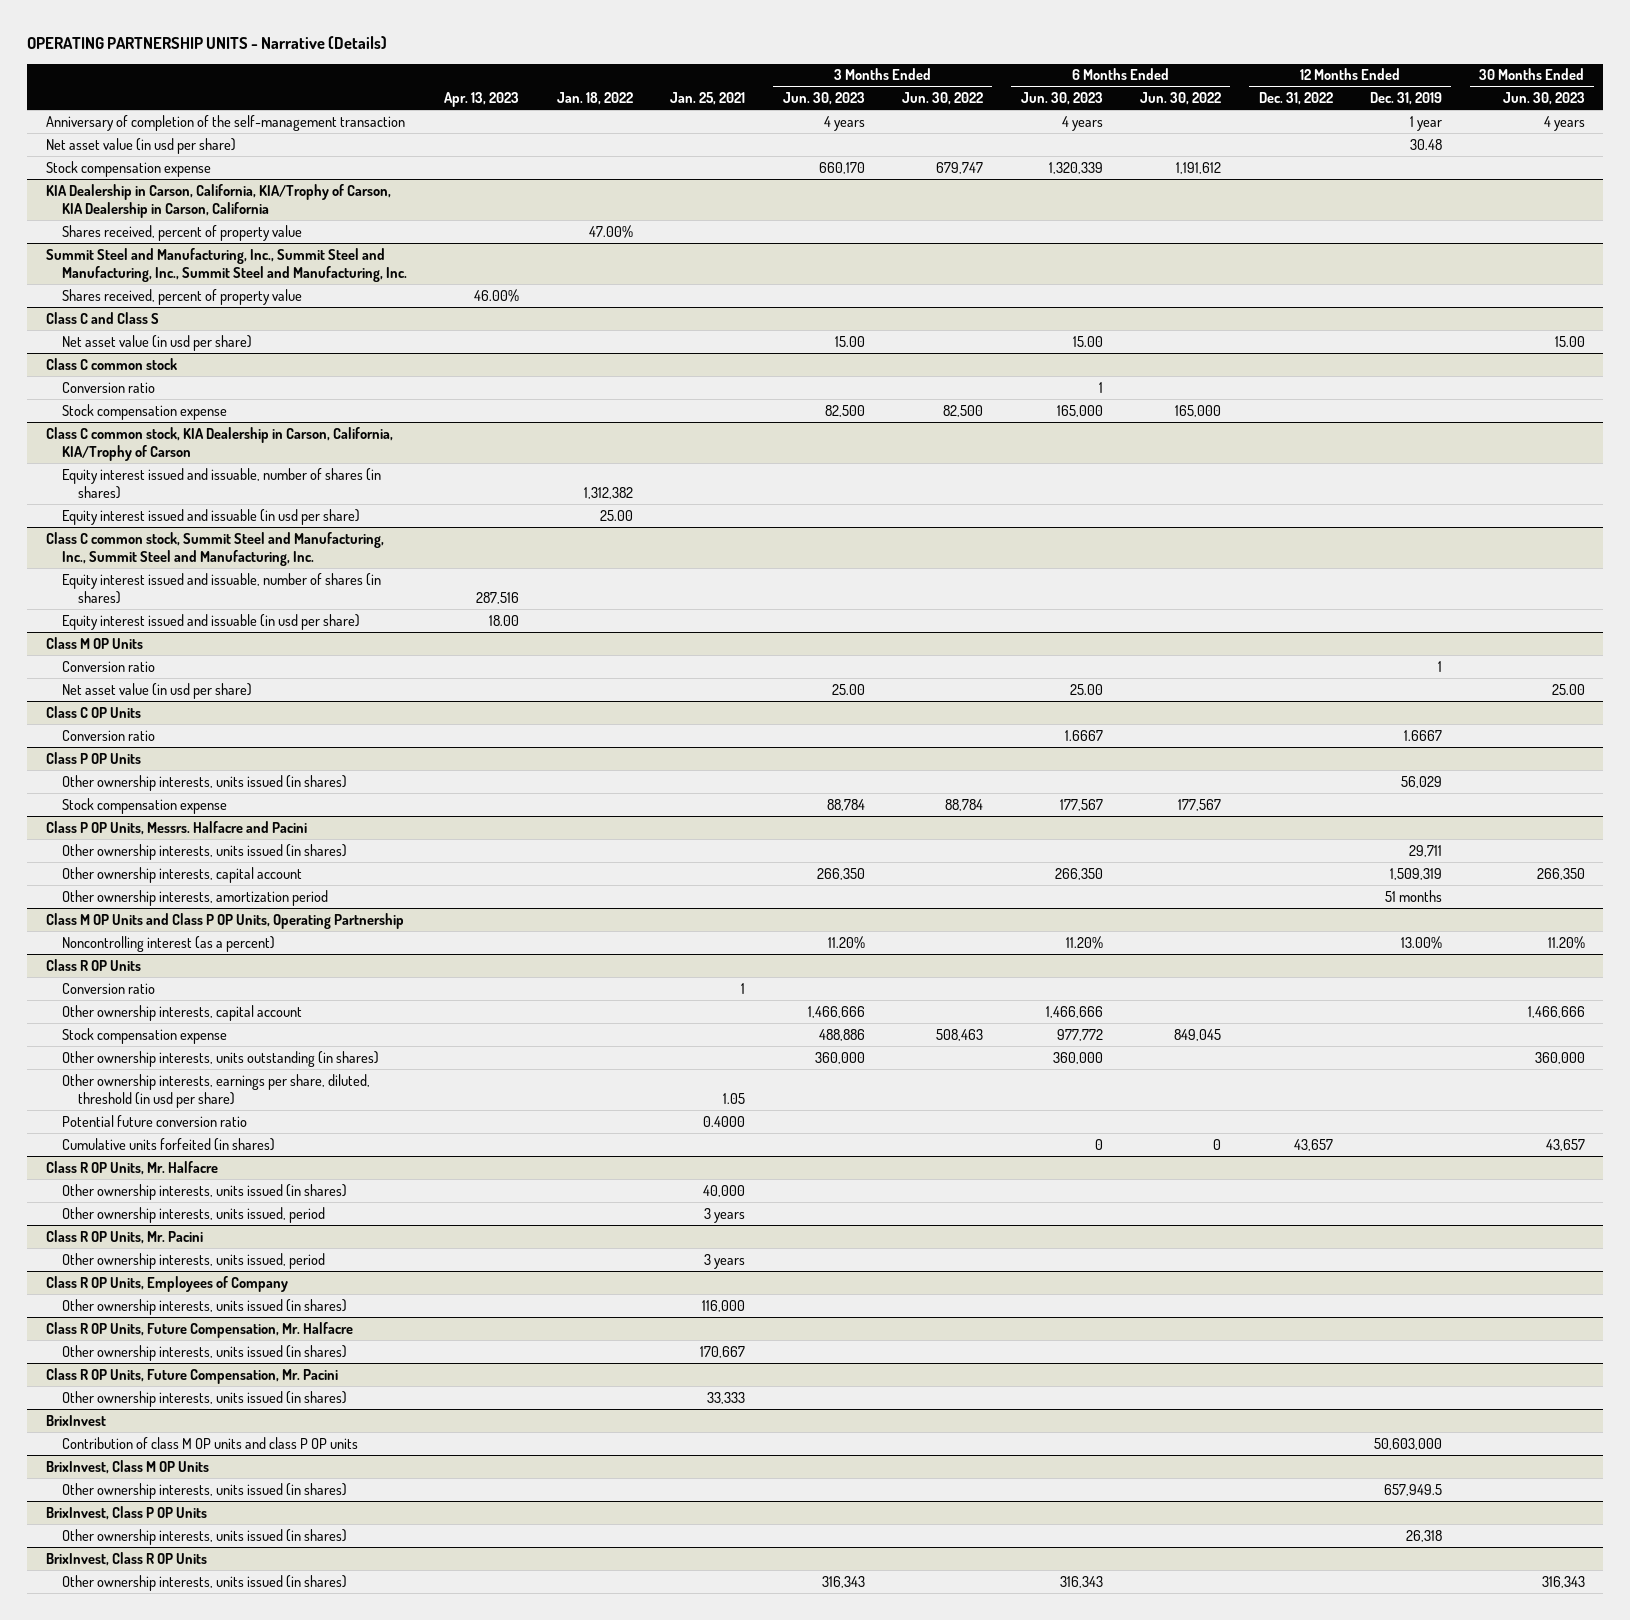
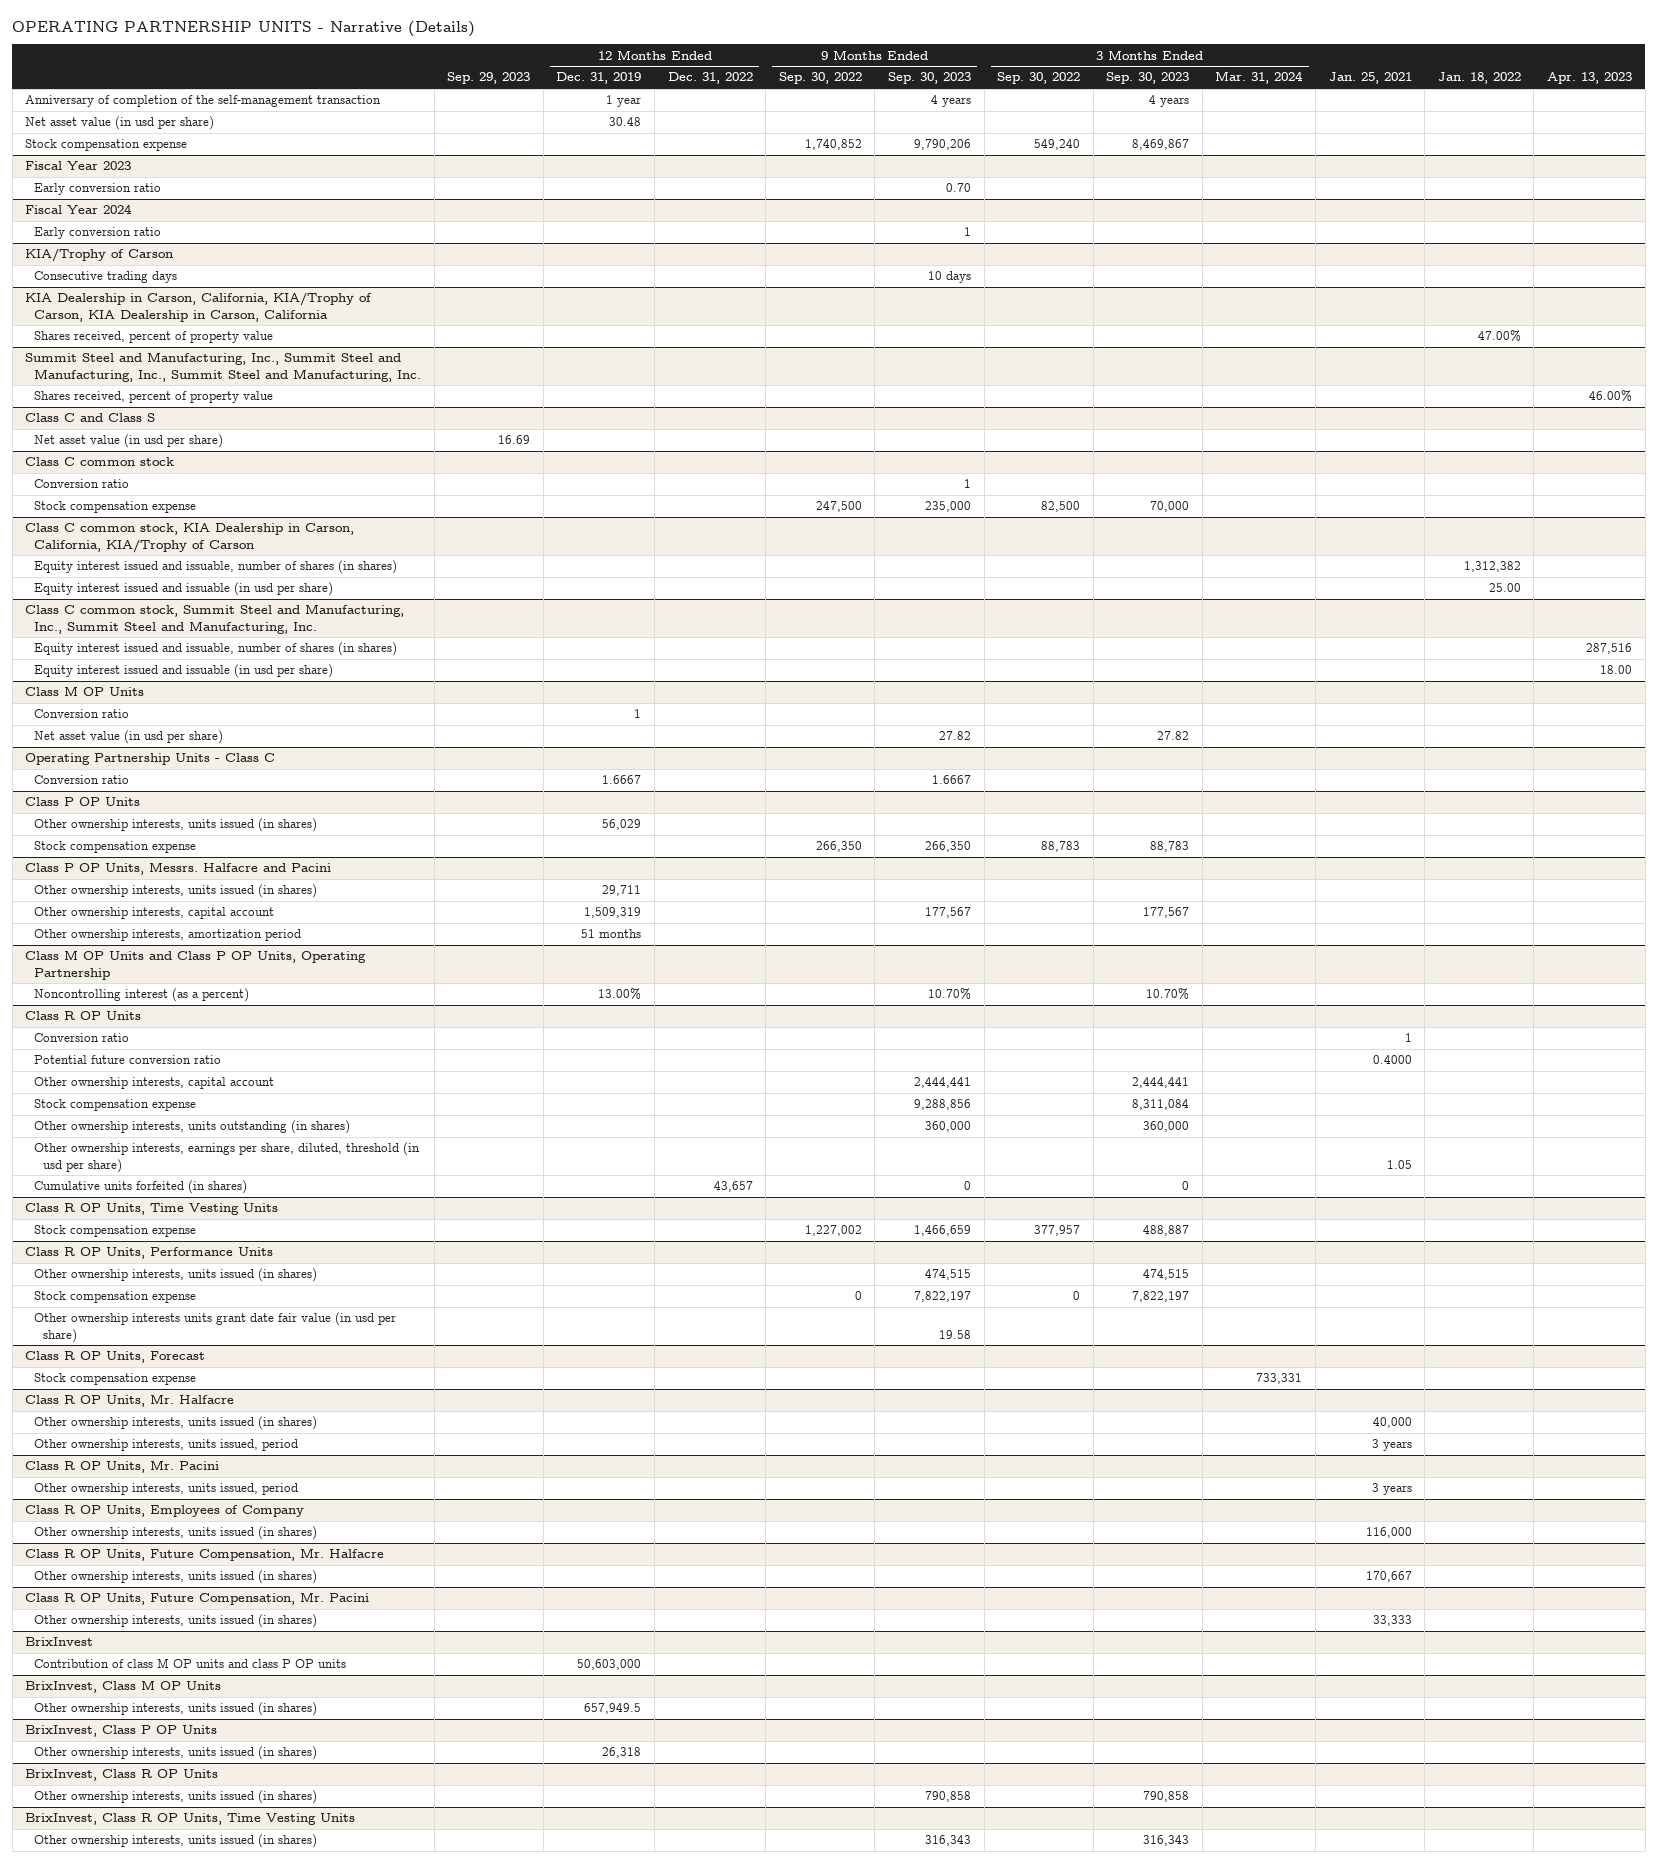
- | Apr. 13, 2023 | Jan. 18, 2022 | Jan. 25, 2021 | 3 Months Ended Jun. 30, 2023 | 3 Months Ended Jun. 30, 2022 | 6 Months Ended Jun. 30, 2023 | 6 Months Ended Jun. 30, 2022 | 12 Months Ended Dec. 31, 2022 | 12 Months Ended Dec. 31, 2019 | 30 Months Ended Jun. 30, 2023
+ | Sep. 29, 2023 | 12 Months Ended Dec. 31, 2019 | 12 Months Ended Dec. 31, 2022 | 9 Months Ended Sep. 30, 2022 | 9 Months Ended Sep. 30, 2023 | 3 Months Ended Sep. 30, 2022 | 3 Months Ended Sep. 30, 2023 | 3 Months Ended Mar. 31, 2024 | Jan. 25, 2021 | Jan. 18, 2022 | Apr. 13, 2023
+ Fiscal Year 2023
+ Early conversion ratio | | | | | 0.70 | | | | | |
+ Fiscal Year 2024
+ Early conversion ratio | | | | | 1 | | | | | |
+ KIA/Trophy of Carson
+ Consecutive trading days | | | | | 10 days | | | | | |
- Class C OP Units
+ Operating Partnership Units - Class C
@ Class R OP Units
moved up: Potential future conversion ratio | | | | | | | | | 0.4000 | |
+ Class R OP Units, Time Vesting Units
+ Stock compensation expense | | | | 1,227,002 | 1,466,659 | 377,957 | 488,887 | | | |
+ Class R OP Units, Performance Units
+ Other ownership interests, units issued (in shares) | | | | | 474,515 | | 474,515 | | | |
+ Stock compensation expense | | | | 0 | 7,822,197 | 0 | 7,822,197 | | | |
+ Other ownership interests units grant date fair value (in usd per share) | | | | | 19.58 | | | | | |
+ Class R OP Units, Forecast
+ Stock compensation expense | | | | | | | | 733,331 | | |
+ BrixInvest, Class R OP Units, Time Vesting Units
+ Other ownership interests, units issued (in shares) | | | | | 316,343 | | 316,343 | | | |

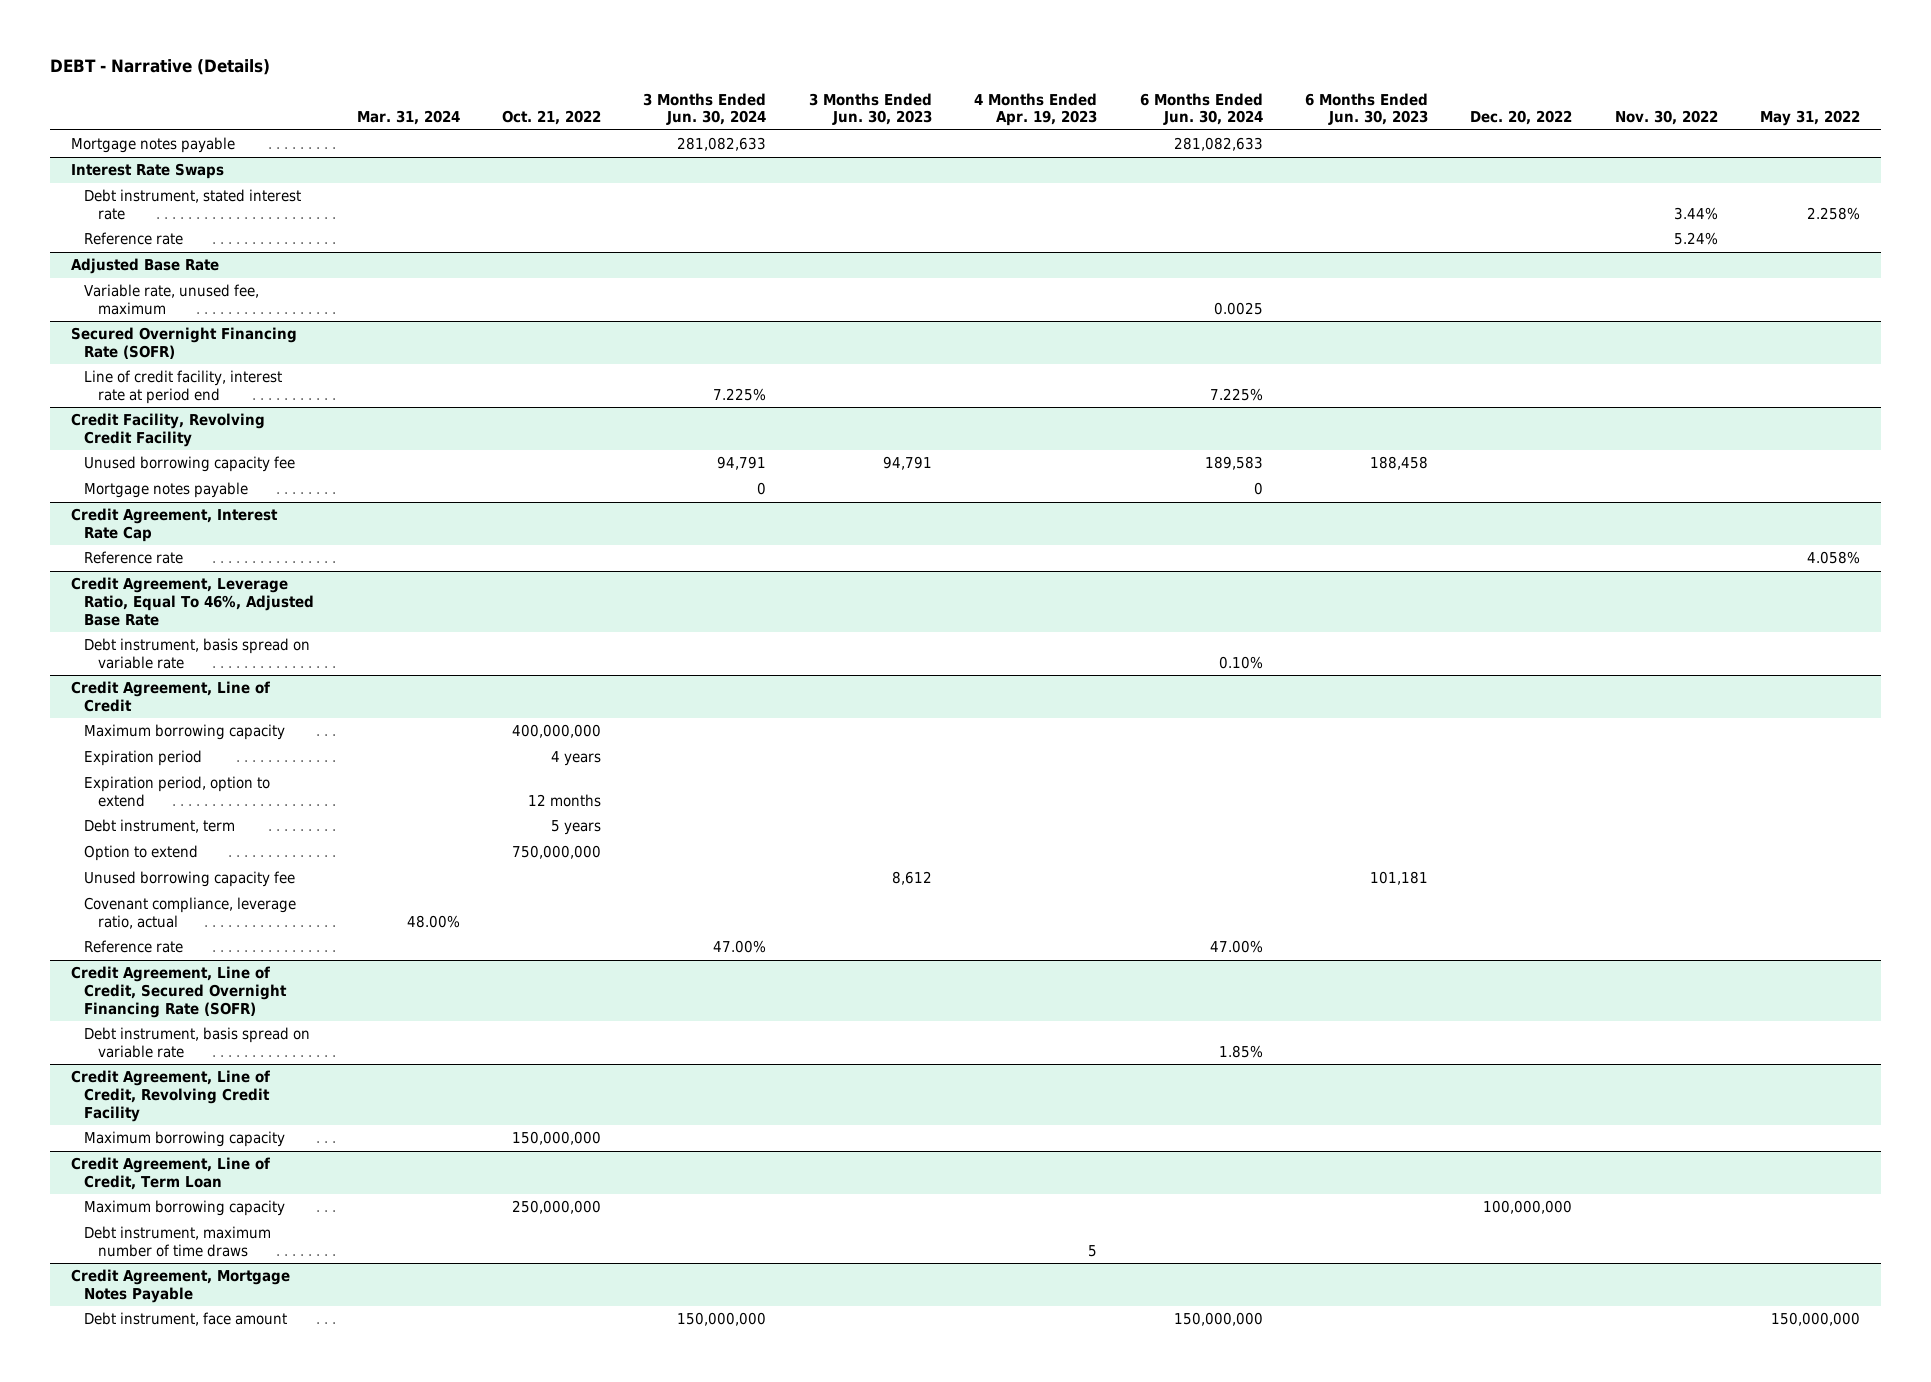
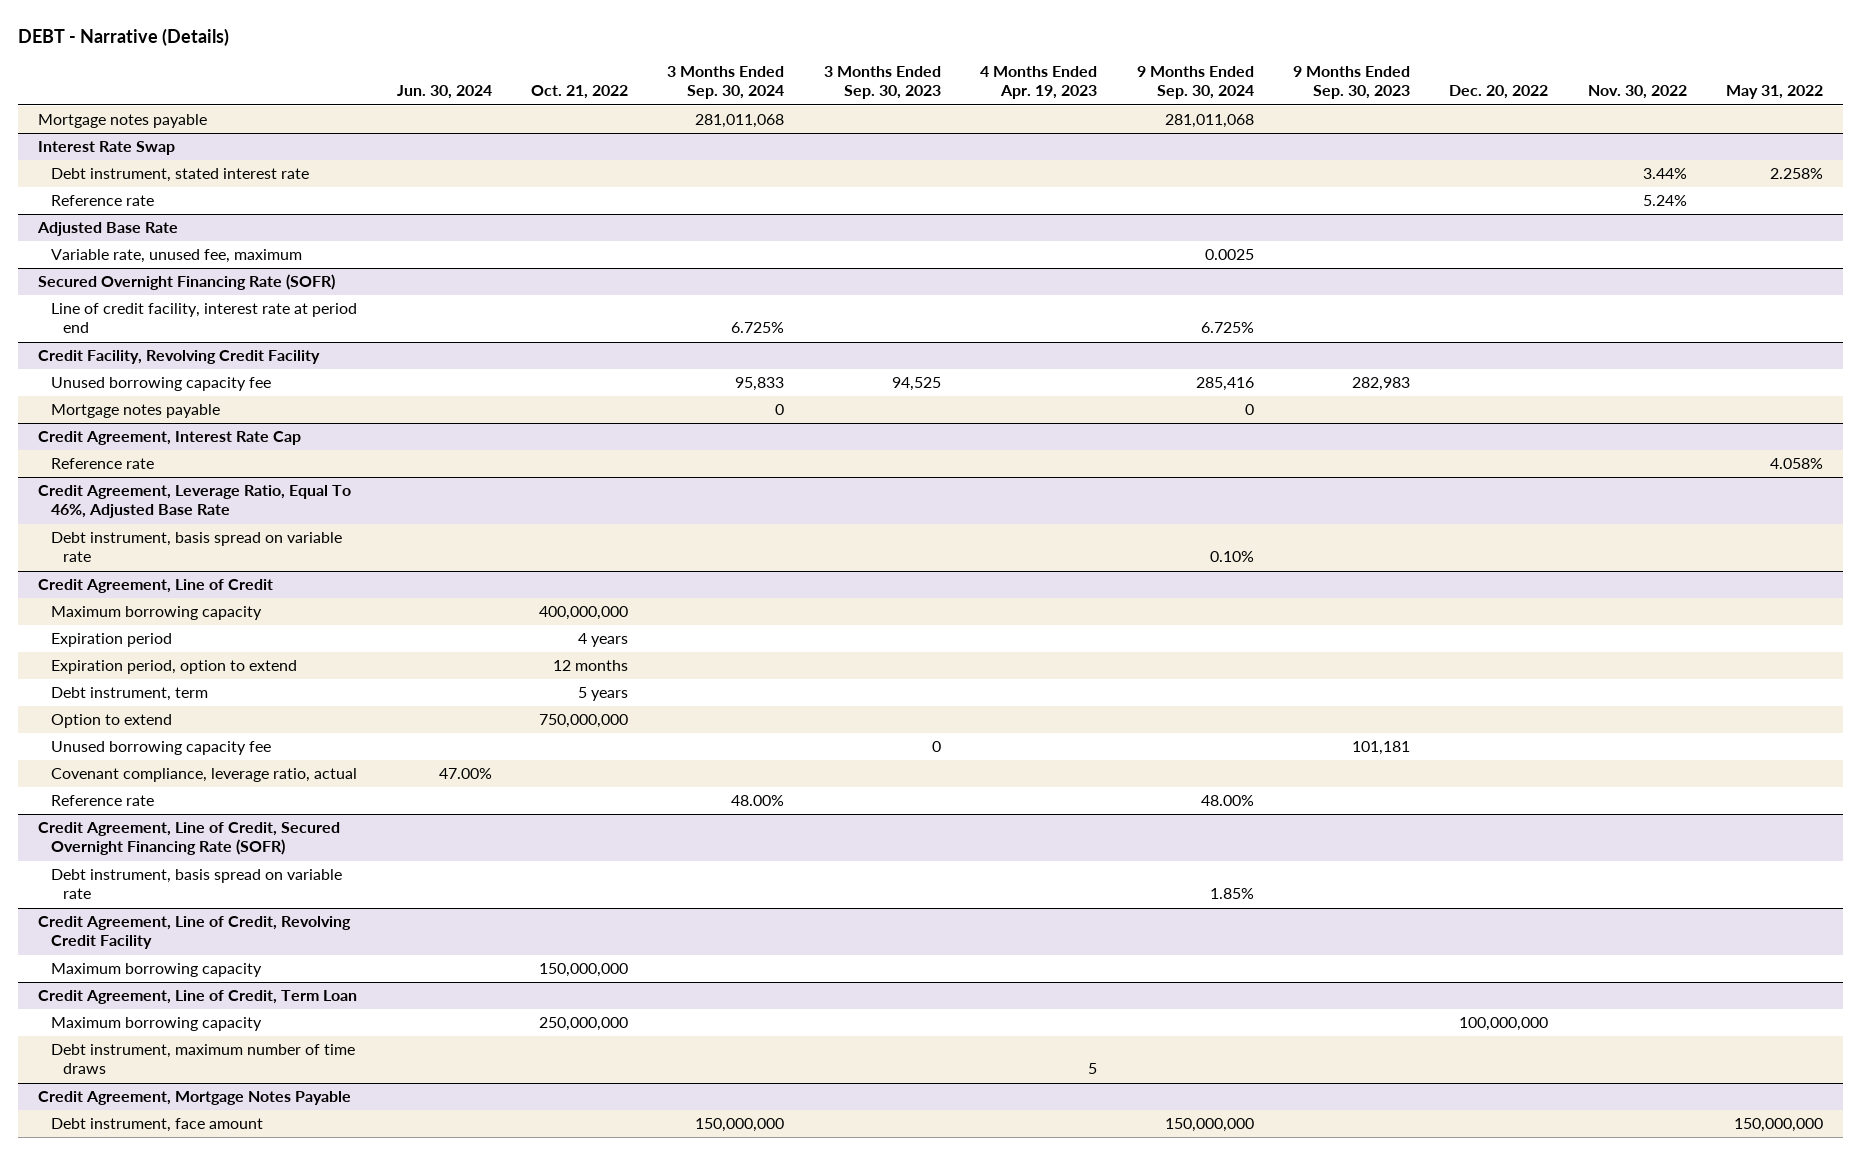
- | Mar. 31, 2024 | Oct. 21, 2022 | 3 Months Ended Jun. 30, 2024 | 3 Months Ended Jun. 30, 2023 | 4 Months Ended Apr. 19, 2023 | 6 Months Ended Jun. 30, 2024 | 6 Months Ended Jun. 30, 2023 | Dec. 20, 2022 | Nov. 30, 2022 | May 31, 2022
+ | Jun. 30, 2024 | Oct. 21, 2022 | 3 Months Ended Sep. 30, 2024 | 3 Months Ended Sep. 30, 2023 | 4 Months Ended Apr. 19, 2023 | 9 Months Ended Sep. 30, 2024 | 9 Months Ended Sep. 30, 2023 | Dec. 20, 2022 | Nov. 30, 2022 | May 31, 2022
- Interest Rate Swaps
+ Interest Rate Swap

